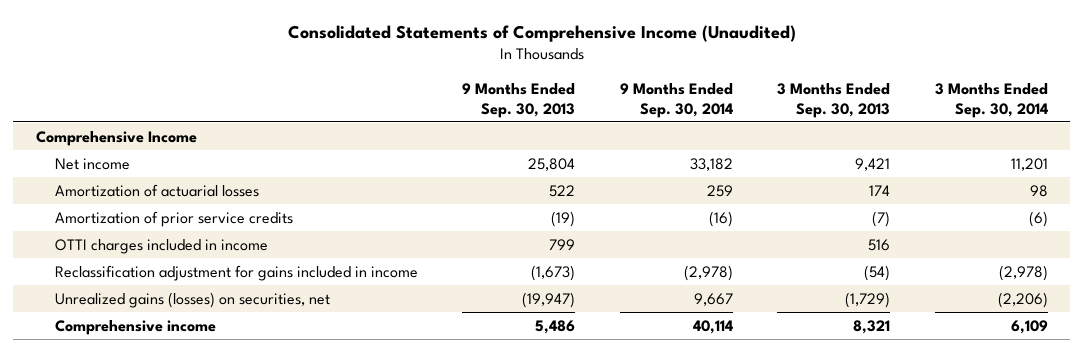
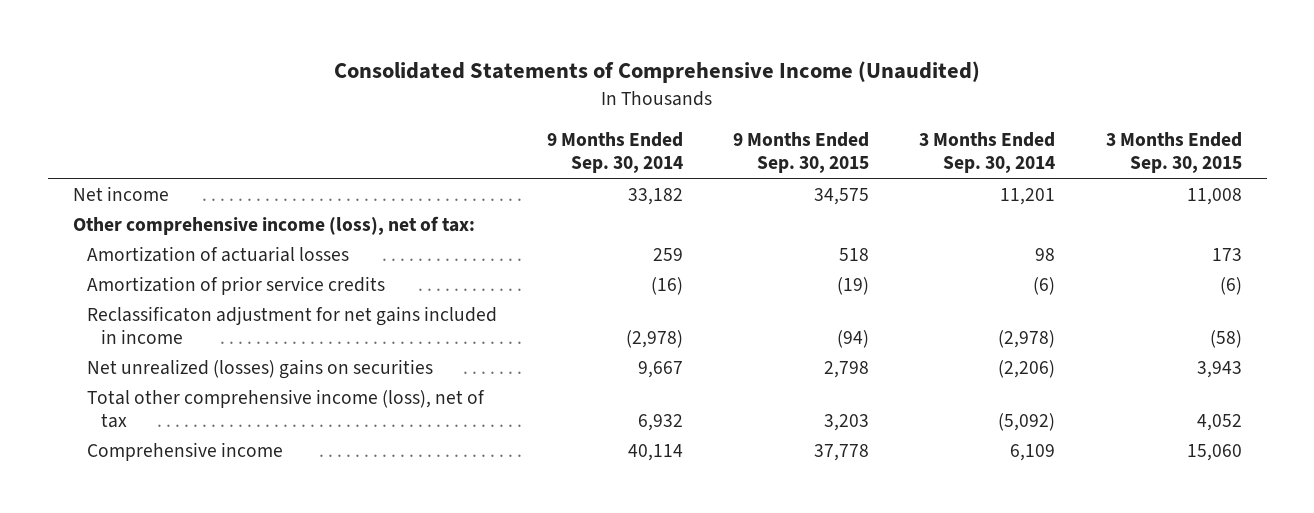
- | 9 Months Ended Sep. 30, 2013 | 9 Months Ended Sep. 30, 2014 | 3 Months Ended Sep. 30, 2013 | 3 Months Ended Sep. 30, 2014
+ | 9 Months Ended Sep. 30, 2014 | 9 Months Ended Sep. 30, 2015 | 3 Months Ended Sep. 30, 2014 | 3 Months Ended Sep. 30, 2015
- Comprehensive Income
+ Other comprehensive income (loss), net of tax:
- OTTI charges included in income | 799 | | 516 |
- Reclassification adjustment for gains included in income | (1,673) | (2,978) | (54) | (2,978)
- Unrealized gains (losses) on securities, net | (19,947) | 9,667 | (1,729) | (2,206)
+ Reclassificaton adjustment for net gains included in income | (2,978) | (94) | (2,978) | (58)
+ Net unrealized (losses) gains on securities | 9,667 | 2,798 | (2,206) | 3,943
+ Total other comprehensive income (loss), net of tax | 6,932 | 3,203 | (5,092) | 4,052

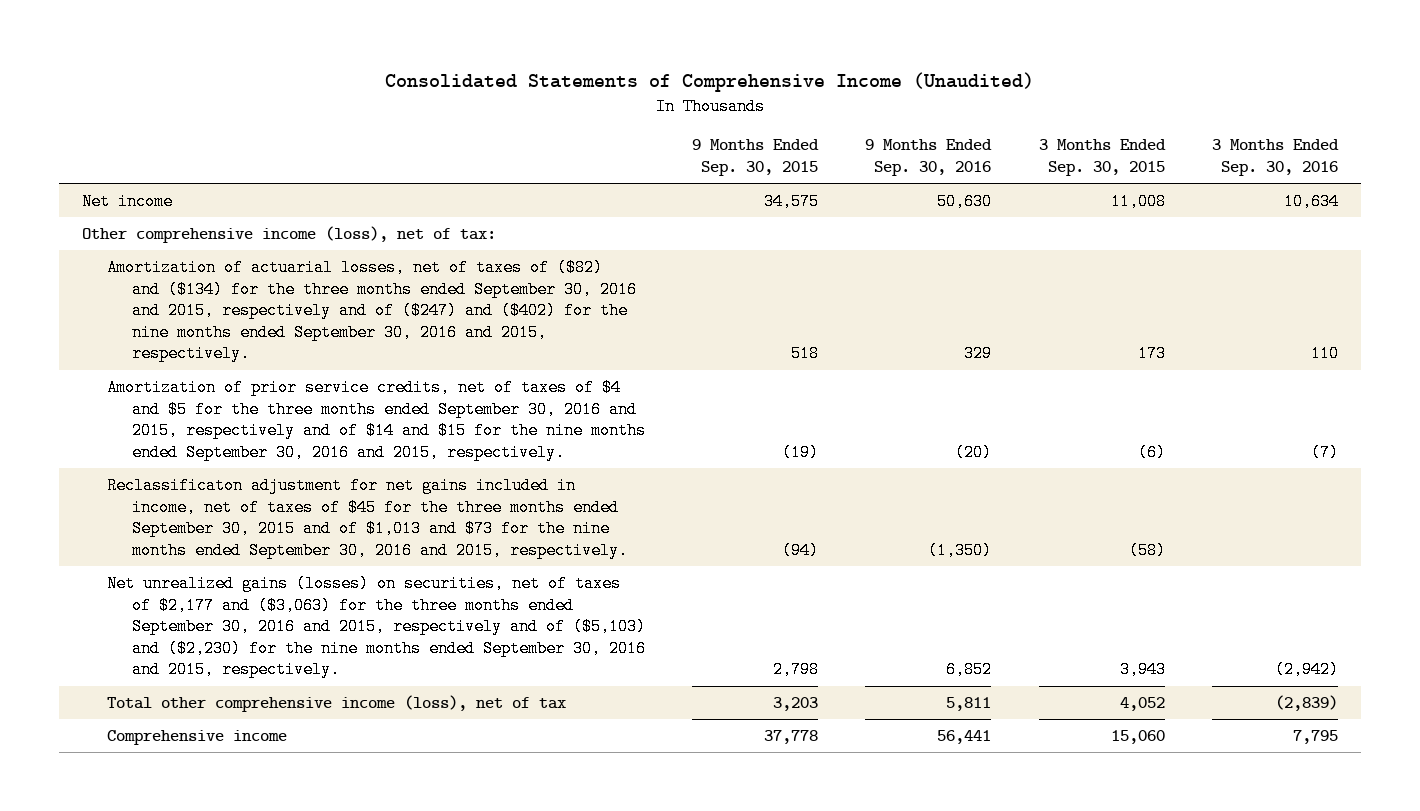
- | 9 Months Ended Sep. 30, 2014 | 9 Months Ended Sep. 30, 2015 | 3 Months Ended Sep. 30, 2014 | 3 Months Ended Sep. 30, 2015
+ | 9 Months Ended Sep. 30, 2015 | 9 Months Ended Sep. 30, 2016 | 3 Months Ended Sep. 30, 2015 | 3 Months Ended Sep. 30, 2016
- Amortization of actuarial losses | 259 | 518 | 98 | 173
- Amortization of prior service credits | (16) | (19) | (6) | (6)
- Reclassificaton adjustment for net gains included in income | (2,978) | (94) | (2,978) | (58)
- Net unrealized (losses) gains on securities | 9,667 | 2,798 | (2,206) | 3,943
+ Amortization of actuarial losses, net of taxes of ($82) and ($134) for the three months ended September 30, 2016 and 2015, respectively and of ($247) and ($402) for the nine months ended September 30, 2016 and 2015, respectively. | 518 | 329 | 173 | 110
+ Amortization of prior service credits, net of taxes of $4 and $5 for the three months ended September 30, 2016 and 2015, respectively and of $14 and $15 for the nine months ended September 30, 2016 and 2015, respectively. | (19) | (20) | (6) | (7)
+ Reclassificaton adjustment for net gains included in income, net of taxes of $45 for the three months ended September 30, 2015 and of $1,013 and $73 for the nine months ended September 30, 2016 and 2015, respectively. | (94) | (1,350) | (58) |
+ Net unrealized gains (losses) on securities, net of taxes of $2,177 and ($3,063) for the three months ended September 30, 2016 and 2015, respectively and of ($5,103) and ($2,230) for the nine months ended September 30, 2016 and 2015, respectively. | 2,798 | 6,852 | 3,943 | (2,942)

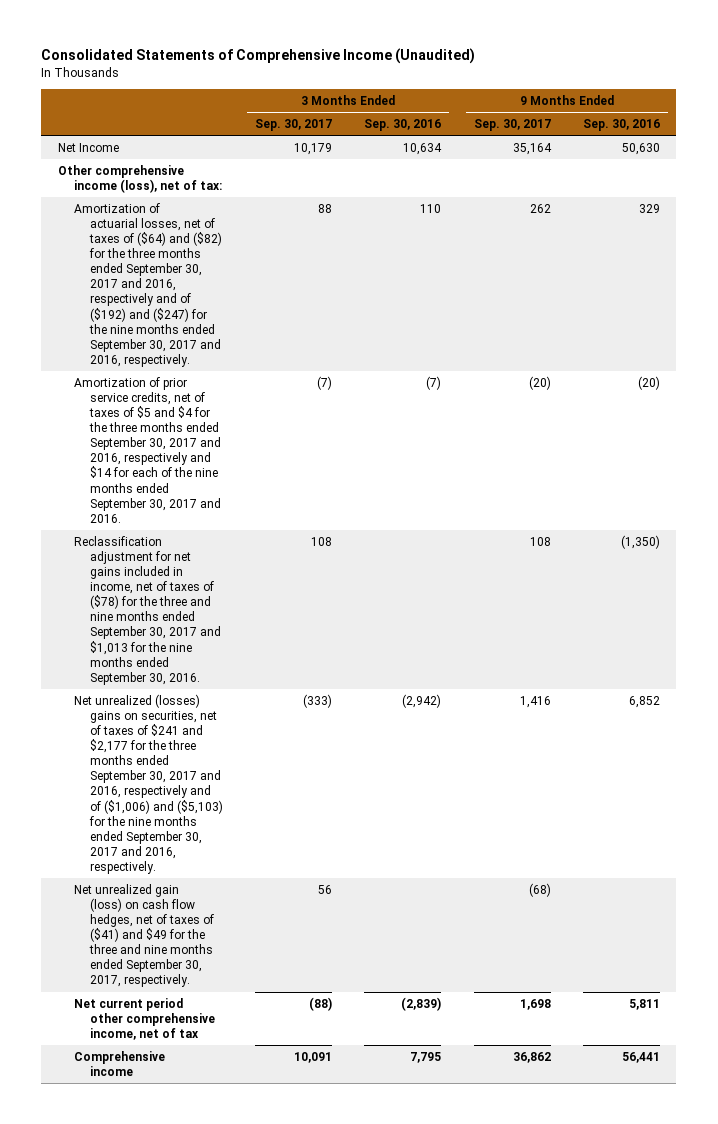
- | 9 Months Ended Sep. 30, 2015 | 9 Months Ended Sep. 30, 2016 | 3 Months Ended Sep. 30, 2015 | 3 Months Ended Sep. 30, 2016
+ | 3 Months Ended Sep. 30, 2017 | 3 Months Ended Sep. 30, 2016 | 9 Months Ended Sep. 30, 2017 | 9 Months Ended Sep. 30, 2016
- Net income | 34,575 | 50,630 | 11,008 | 10,634
+ Net Income | 10,179 | 10,634 | 35,164 | 50,630
- Amortization of actuarial losses, net of taxes of ($82) and ($134) for the three months ended September 30, 2016 and 2015, respectively and of ($247) and ($402) for the nine months ended September 30, 2016 and 2015, respectively. | 518 | 329 | 173 | 110
- Amortization of prior service credits, net of taxes of $4 and $5 for the three months ended September 30, 2016 and 2015, respectively and of $14 and $15 for the nine months ended September 30, 2016 and 2015, respectively. | (19) | (20) | (6) | (7)
- Reclassificaton adjustment for net gains included in income, net of taxes of $45 for the three months ended September 30, 2015 and of $1,013 and $73 for the nine months ended September 30, 2016 and 2015, respectively. | (94) | (1,350) | (58) |
- Net unrealized gains (losses) on securities, net of taxes of $2,177 and ($3,063) for the three months ended September 30, 2016 and 2015, respectively and of ($5,103) and ($2,230) for the nine months ended September 30, 2016 and 2015, respectively. | 2,798 | 6,852 | 3,943 | (2,942)
- Total other comprehensive income (loss), net of tax | 3,203 | 5,811 | 4,052 | (2,839)
+ Amortization of actuarial losses, net of taxes of ($64) and ($82) for the three months ended September 30, 2017 and 2016, respectively and of ($192) and ($247) for the nine months ended September 30, 2017 and 2016, respectively. | 88 | 110 | 262 | 329
+ Amortization of prior service credits, net of taxes of $5 and $4 for the three months ended September 30, 2017 and 2016, respectively and $14 for each of the nine months ended September 30, 2017 and 2016. | (7) | (7) | (20) | (20)
+ Reclassification adjustment for net gains included in income, net of taxes of ($78) for the three and nine months ended September 30, 2017 and $1,013 for the nine months ended September 30, 2016. | 108 | | 108 | (1,350)
+ Net unrealized (losses) gains on securities, net of taxes of $241 and $2,177 for the three months ended September 30, 2017 and 2016, respectively and of ($1,006) and ($5,103) for the nine months ended September 30, 2017 and 2016, respectively. | (333) | (2,942) | 1,416 | 6,852
+ Net unrealized gain (loss) on cash flow hedges, net of taxes of ($41) and $49 for the three and nine months ended September 30, 2017, respectively. | 56 | | (68) |
+ Net current period other comprehensive income, net of tax | (88) | (2,839) | 1,698 | 5,811

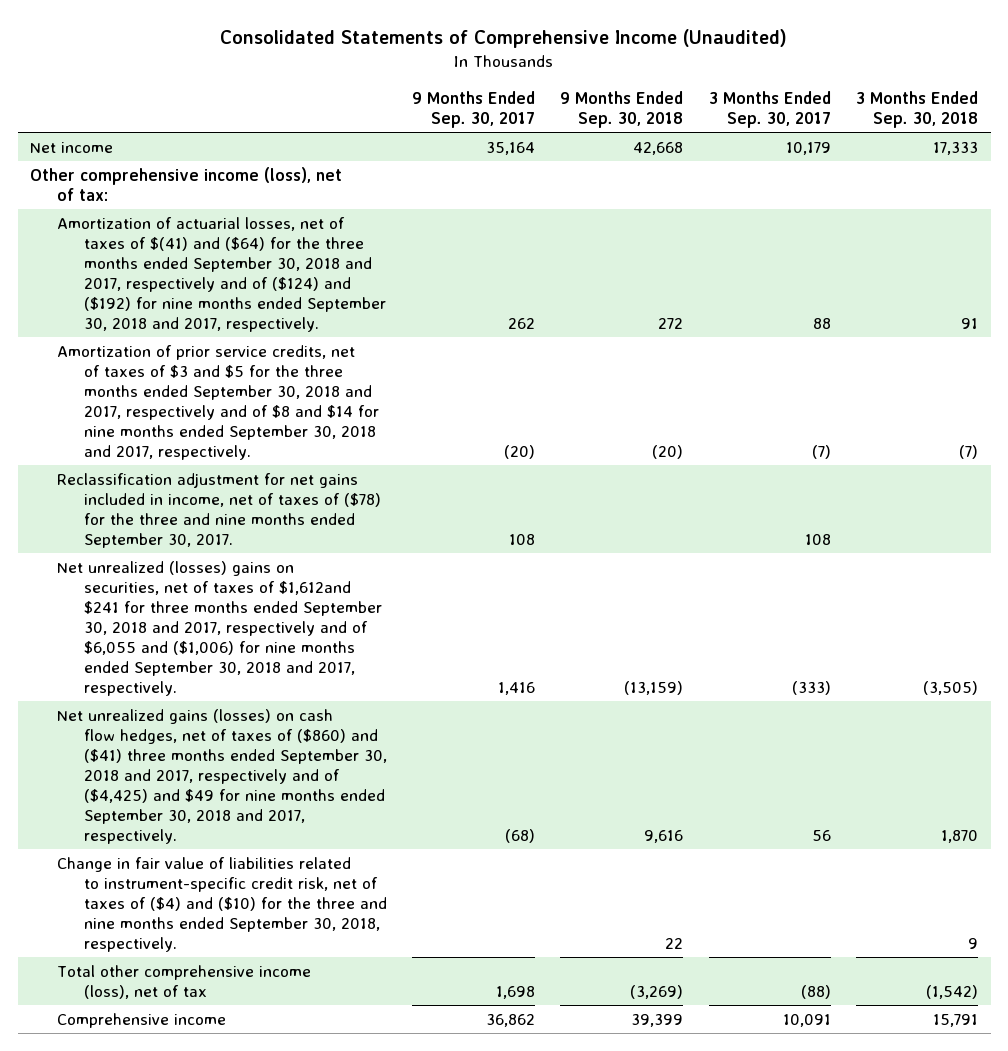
- | 3 Months Ended Sep. 30, 2017 | 3 Months Ended Sep. 30, 2016 | 9 Months Ended Sep. 30, 2017 | 9 Months Ended Sep. 30, 2016
+ | 9 Months Ended Sep. 30, 2017 | 9 Months Ended Sep. 30, 2018 | 3 Months Ended Sep. 30, 2017 | 3 Months Ended Sep. 30, 2018
- Net Income | 10,179 | 10,634 | 35,164 | 50,630
+ Net income | 35,164 | 42,668 | 10,179 | 17,333
- Amortization of actuarial losses, net of taxes of ($64) and ($82) for the three months ended September 30, 2017 and 2016, respectively and of ($192) and ($247) for the nine months ended September 30, 2017 and 2016, respectively. | 88 | 110 | 262 | 329
- Amortization of prior service credits, net of taxes of $5 and $4 for the three months ended September 30, 2017 and 2016, respectively and $14 for each of the nine months ended September 30, 2017 and 2016. | (7) | (7) | (20) | (20)
- Reclassification adjustment for net gains included in income, net of taxes of ($78) for the three and nine months ended September 30, 2017 and $1,013 for the nine months ended September 30, 2016. | 108 | | 108 | (1,350)
- Net unrealized (losses) gains on securities, net of taxes of $241 and $2,177 for the three months ended September 30, 2017 and 2016, respectively and of ($1,006) and ($5,103) for the nine months ended September 30, 2017 and 2016, respectively. | (333) | (2,942) | 1,416 | 6,852
- Net unrealized gain (loss) on cash flow hedges, net of taxes of ($41) and $49 for the three and nine months ended September 30, 2017, respectively. | 56 | | (68) |
- Net current period other comprehensive income, net of tax | (88) | (2,839) | 1,698 | 5,811
+ Amortization of actuarial losses, net of taxes of $(41) and ($64) for the three months ended September 30, 2018 and 2017, respectively and of ($124) and ($192) for nine months ended September 30, 2018 and 2017, respectively. | 262 | 272 | 88 | 91
+ Amortization of prior service credits, net of taxes of $3 and $5 for the three months ended September 30, 2018 and 2017, respectively and of $8 and $14 for nine months ended September 30, 2018 and 2017, respectively. | (20) | (20) | (7) | (7)
+ Reclassification adjustment for net gains included in income, net of taxes of ($78) for the three and nine months ended September 30, 2017. | 108 | | 108 |
+ Net unrealized (losses) gains on securities, net of taxes of $1,612and $241 for three months ended September 30, 2018 and 2017, respectively and of $6,055 and ($1,006) for nine months ended September 30, 2018 and 2017, respectively. | 1,416 | (13,159) | (333) | (3,505)
+ Net unrealized gains (losses) on cash flow hedges, net of taxes of ($860) and ($41) three months ended September 30, 2018 and 2017, respectively and of ($4,425) and $49 for nine months ended September 30, 2018 and 2017, respectively. | (68) | 9,616 | 56 | 1,870
+ Change in fair value of liabilities related to instrument-specific credit risk, net of taxes of ($4) and ($10) for the three and nine months ended September 30, 2018, respectively. | | 22 | | 9
+ Total other comprehensive income (loss), net of tax | 1,698 | (3,269) | (88) | (1,542)

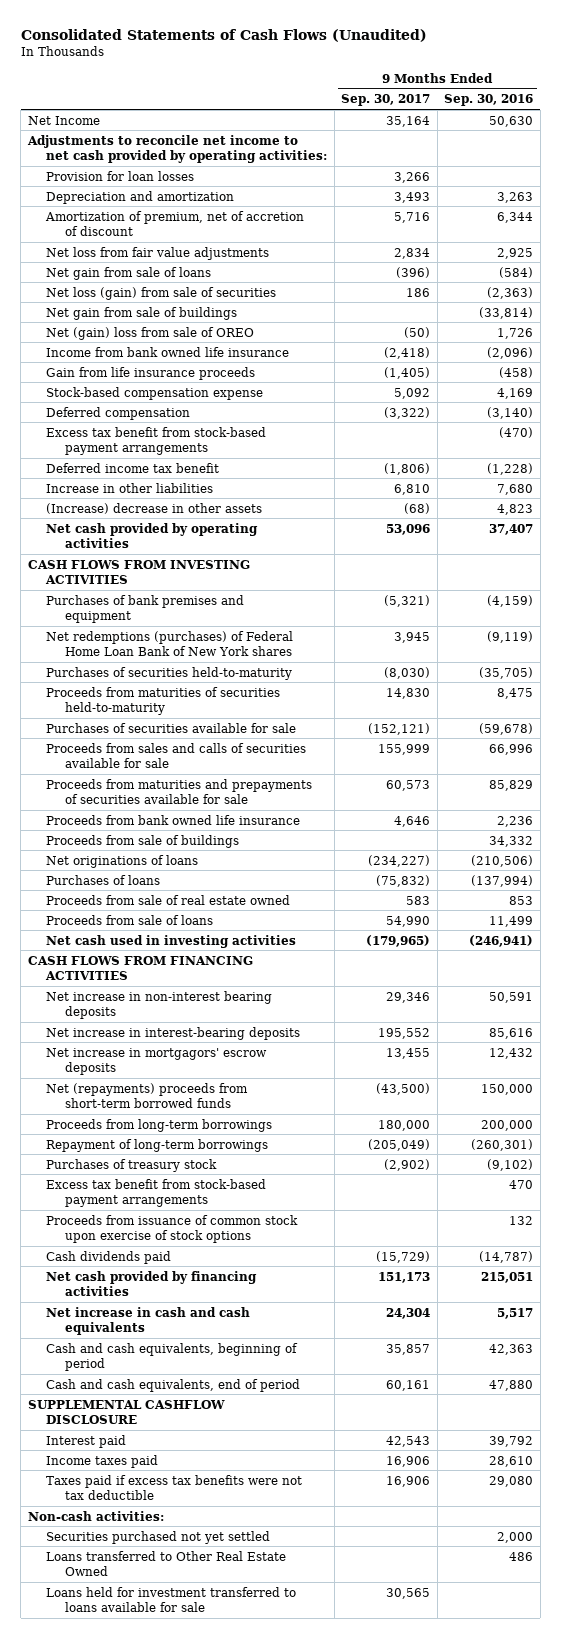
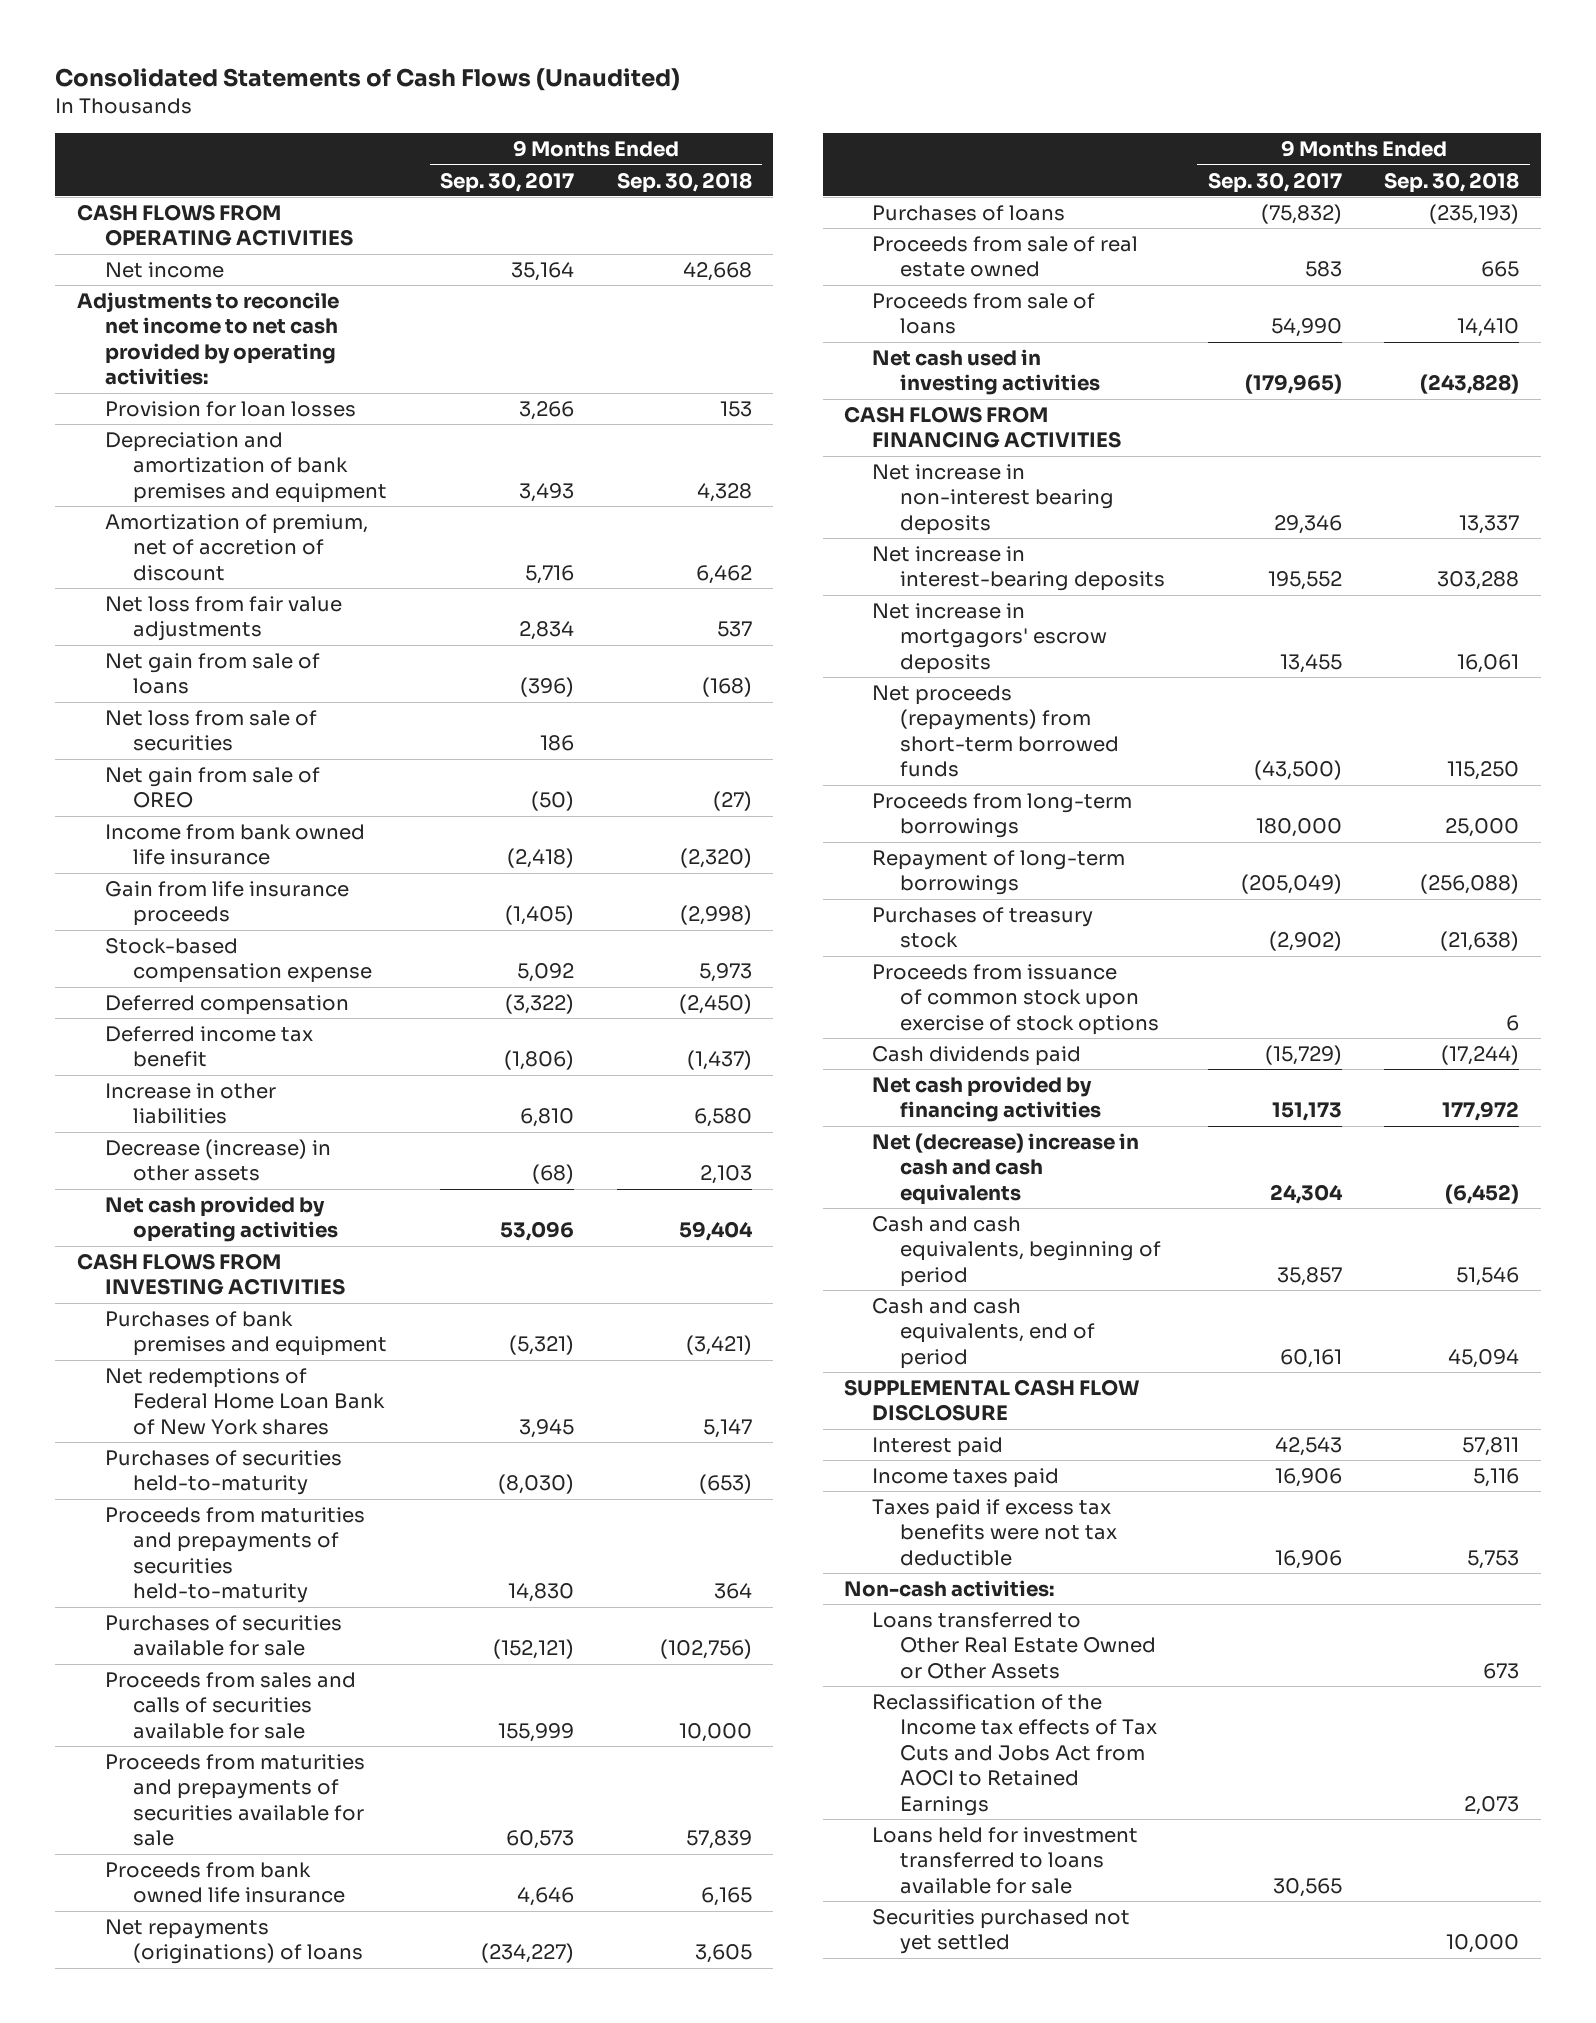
- | 9 Months Ended Sep. 30, 2017 | 9 Months Ended Sep. 30, 2016
+ | 9 Months Ended Sep. 30, 2017 | 9 Months Ended Sep. 30, 2018
- Net Income | 35,164 | 50,630
+ CASH FLOWS FROM OPERATING ACTIVITIES
+ Net income | 35,164 | 42,668
- Depreciation and amortization | 3,493 | 3,263
+ Depreciation and amortization of bank premises and equipment | 3,493 | 4,328
- Net loss (gain) from sale of securities | 186 | (2,363)
- Net gain from sale of buildings | | (33,814)
- Net (gain) loss from sale of OREO | (50) | 1,726
+ Net loss from sale of securities | 186 |
+ Net gain from sale of OREO | (50) | (27)
- Excess tax benefit from stock-based payment arrangements | | (470)
- (Increase) decrease in other assets | (68) | 4,823
+ Decrease (increase) in other assets | (68) | 2,103
- Net redemptions (purchases) of Federal Home Loan Bank of New York shares | 3,945 | (9,119)
+ Net redemptions of Federal Home Loan Bank of New York shares | 3,945 | 5,147
- Proceeds from maturities of securities held-to-maturity | 14,830 | 8,475
+ Proceeds from maturities and prepayments of securities held-to-maturity | 14,830 | 364
- Proceeds from sale of buildings | | 34,332
- Net originations of loans | (234,227) | (210,506)
+ Net repayments (originations) of loans | (234,227) | 3,605
- Net (repayments) proceeds from short-term borrowed funds | (43,500) | 150,000
+ Net proceeds (repayments) from short-term borrowed funds | (43,500) | 115,250
- Excess tax benefit from stock-based payment arrangements | | 470
- Net increase in cash and cash equivalents | 24,304 | 5,517
+ Net (decrease) increase in cash and cash equivalents | 24,304 | (6,452)
- SUPPLEMENTAL CASHFLOW DISCLOSURE
+ SUPPLEMENTAL CASH FLOW DISCLOSURE
- Loans transferred to Other Real Estate Owned | | 486
+ Loans transferred to Other Real Estate Owned or Other Assets | | 673
+ Reclassification of the Income tax effects of Tax Cuts and Jobs Act from AOCI to Retained Earnings | | 2,073
moved down: Securities purchased not yet settled | | 10,000

